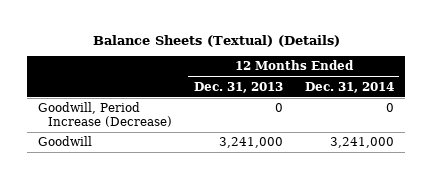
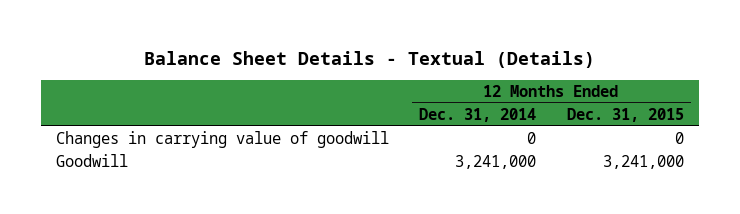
- Balance Sheets (Textual) (Details)
+ Balance Sheet Details - Textual (Details)
- | 12 Months Ended Dec. 31, 2013 | 12 Months Ended Dec. 31, 2014
+ | 12 Months Ended Dec. 31, 2014 | 12 Months Ended Dec. 31, 2015
- Goodwill, Period Increase (Decrease) | 0 | 0
+ Changes in carrying value of goodwill | 0 | 0

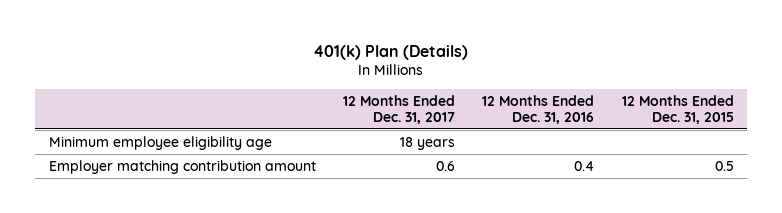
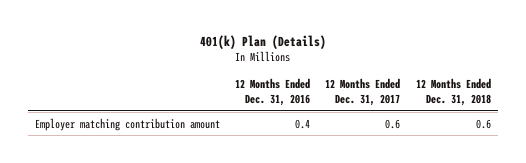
- | 12 Months Ended Dec. 31, 2017 | 12 Months Ended Dec. 31, 2016 | 12 Months Ended Dec. 31, 2015
+ | 12 Months Ended Dec. 31, 2016 | 12 Months Ended Dec. 31, 2017 | 12 Months Ended Dec. 31, 2018
- Minimum employee eligibility age | 18 years | |

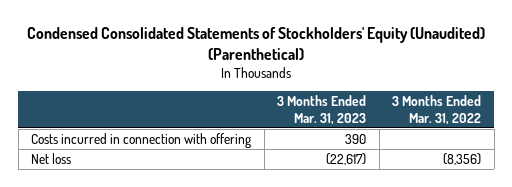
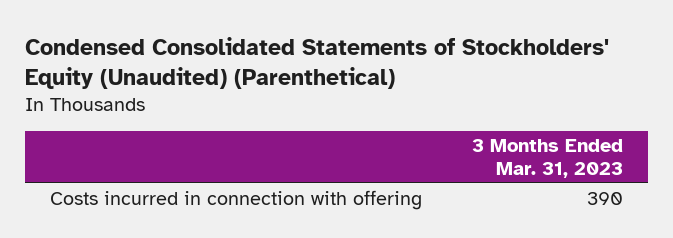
- | 3 Months Ended Mar. 31, 2023 | 3 Months Ended Mar. 31, 2022
+ | 3 Months Ended Mar. 31, 2023
- Net loss | (22,617) | (8,356)

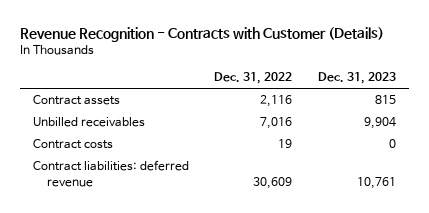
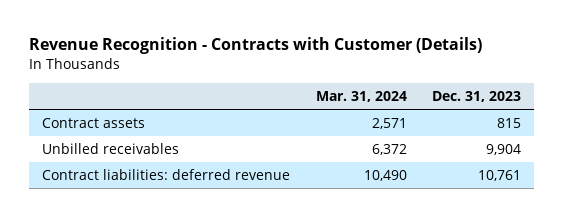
- | Dec. 31, 2022 | Dec. 31, 2023
+ | Mar. 31, 2024 | Dec. 31, 2023
- Contract costs | 19 | 0

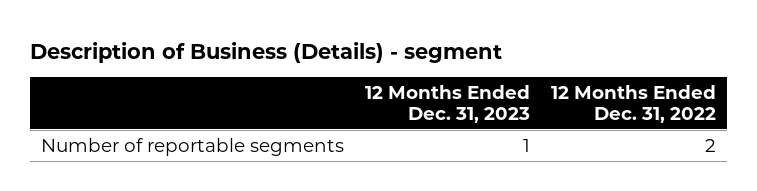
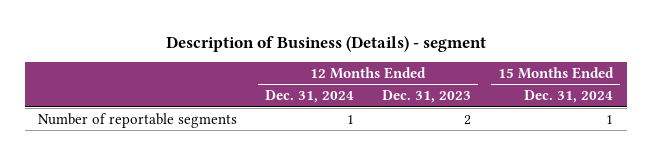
- | 12 Months Ended Dec. 31, 2023 | 12 Months Ended Dec. 31, 2022
+ | 12 Months Ended Dec. 31, 2024 | 12 Months Ended Dec. 31, 2023 | 15 Months Ended Dec. 31, 2024
- Number of reportable segments | 1 | 2
+ Number of reportable segments | 1 | 2 | 1

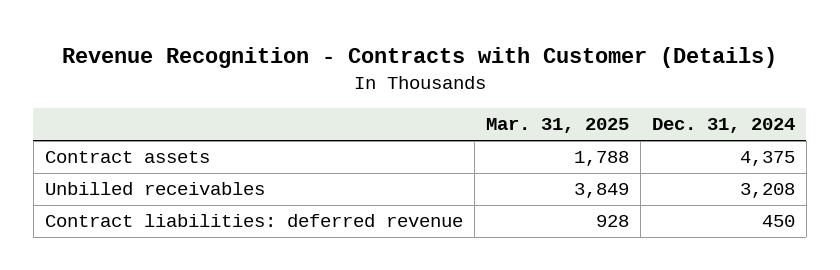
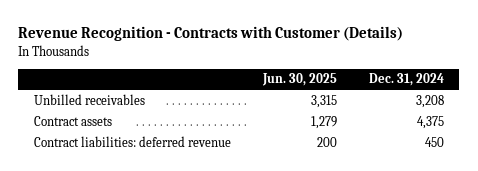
- | Mar. 31, 2025 | Dec. 31, 2024
+ | Jun. 30, 2025 | Dec. 31, 2024
moved down: Contract assets | 1,279 | 4,375

